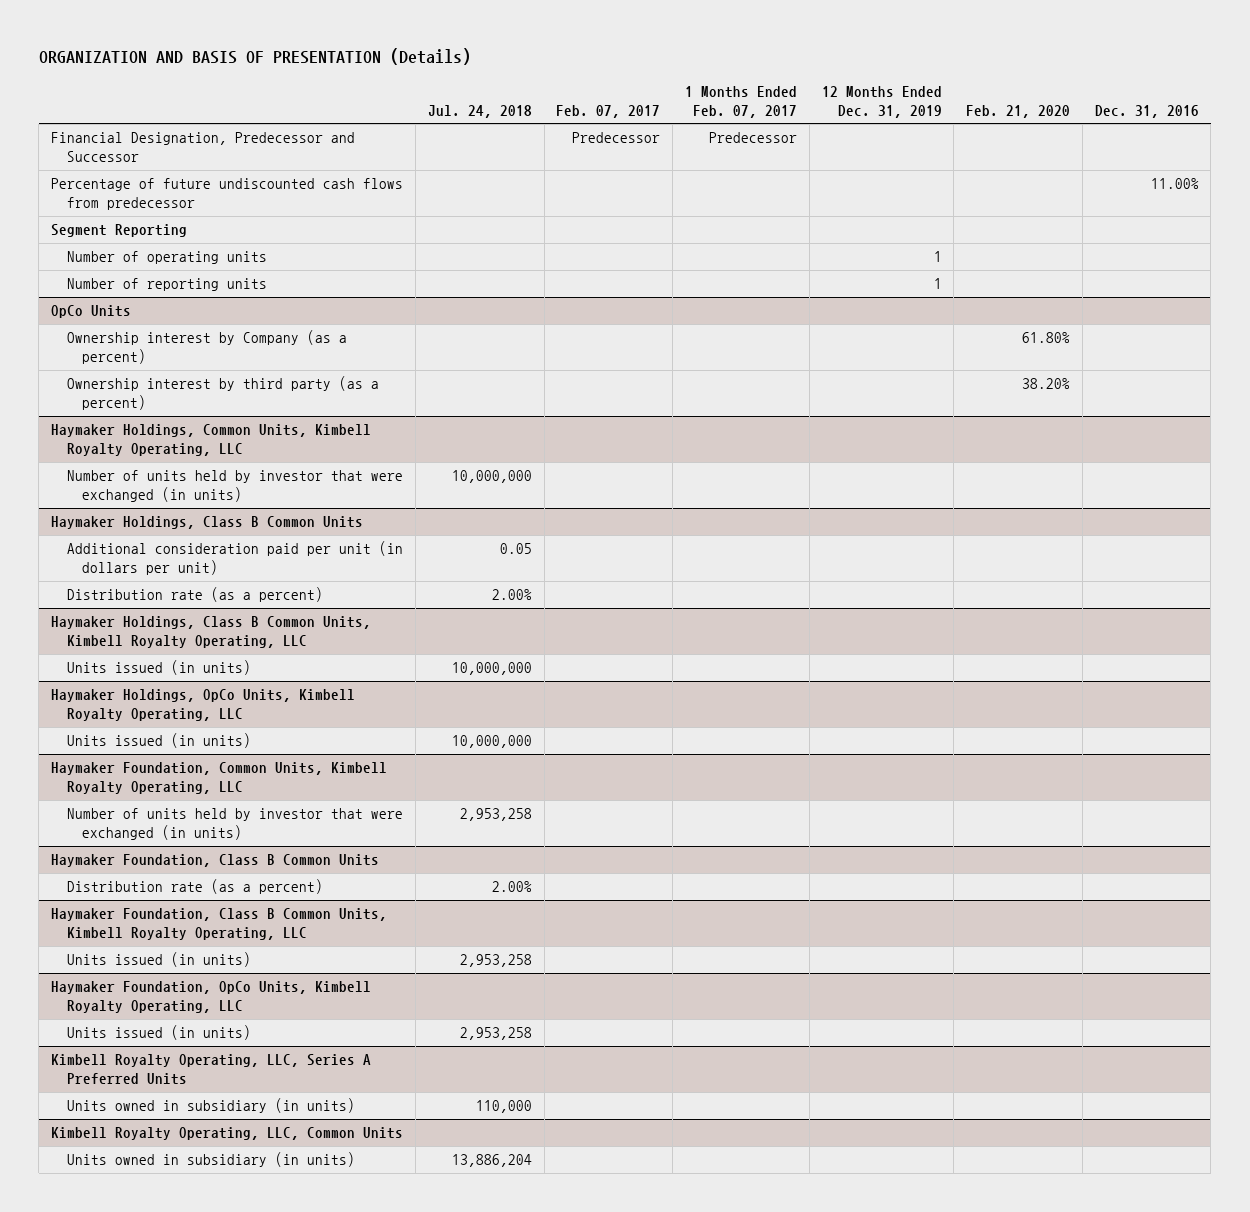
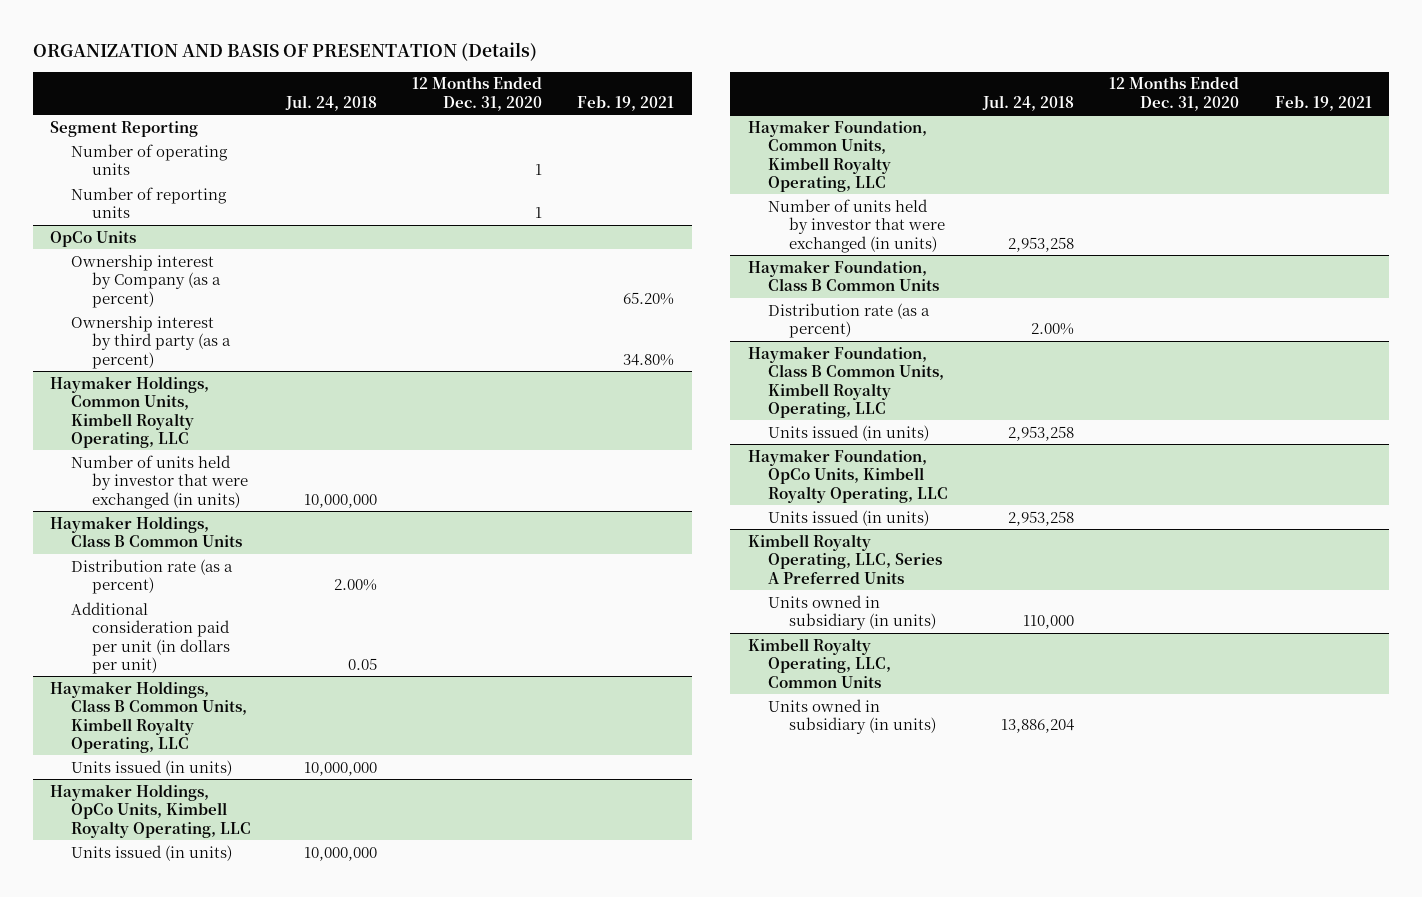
- | Jul. 24, 2018 | Feb. 07, 2017 | 1 Months Ended Feb. 07, 2017 | 12 Months Ended Dec. 31, 2019 | Feb. 21, 2020 | Dec. 31, 2016
+ | Jul. 24, 2018 | 12 Months Ended Dec. 31, 2020 | Feb. 19, 2021
- Financial Designation, Predecessor and Successor | | Predecessor | Predecessor | | |
- Percentage of future undiscounted cash flows from predecessor | | | | | | 11.00%
@ Haymaker Holdings, Class B Common Units
moved down: Additional consideration paid per unit (in dollars per unit) | 0.05 | |

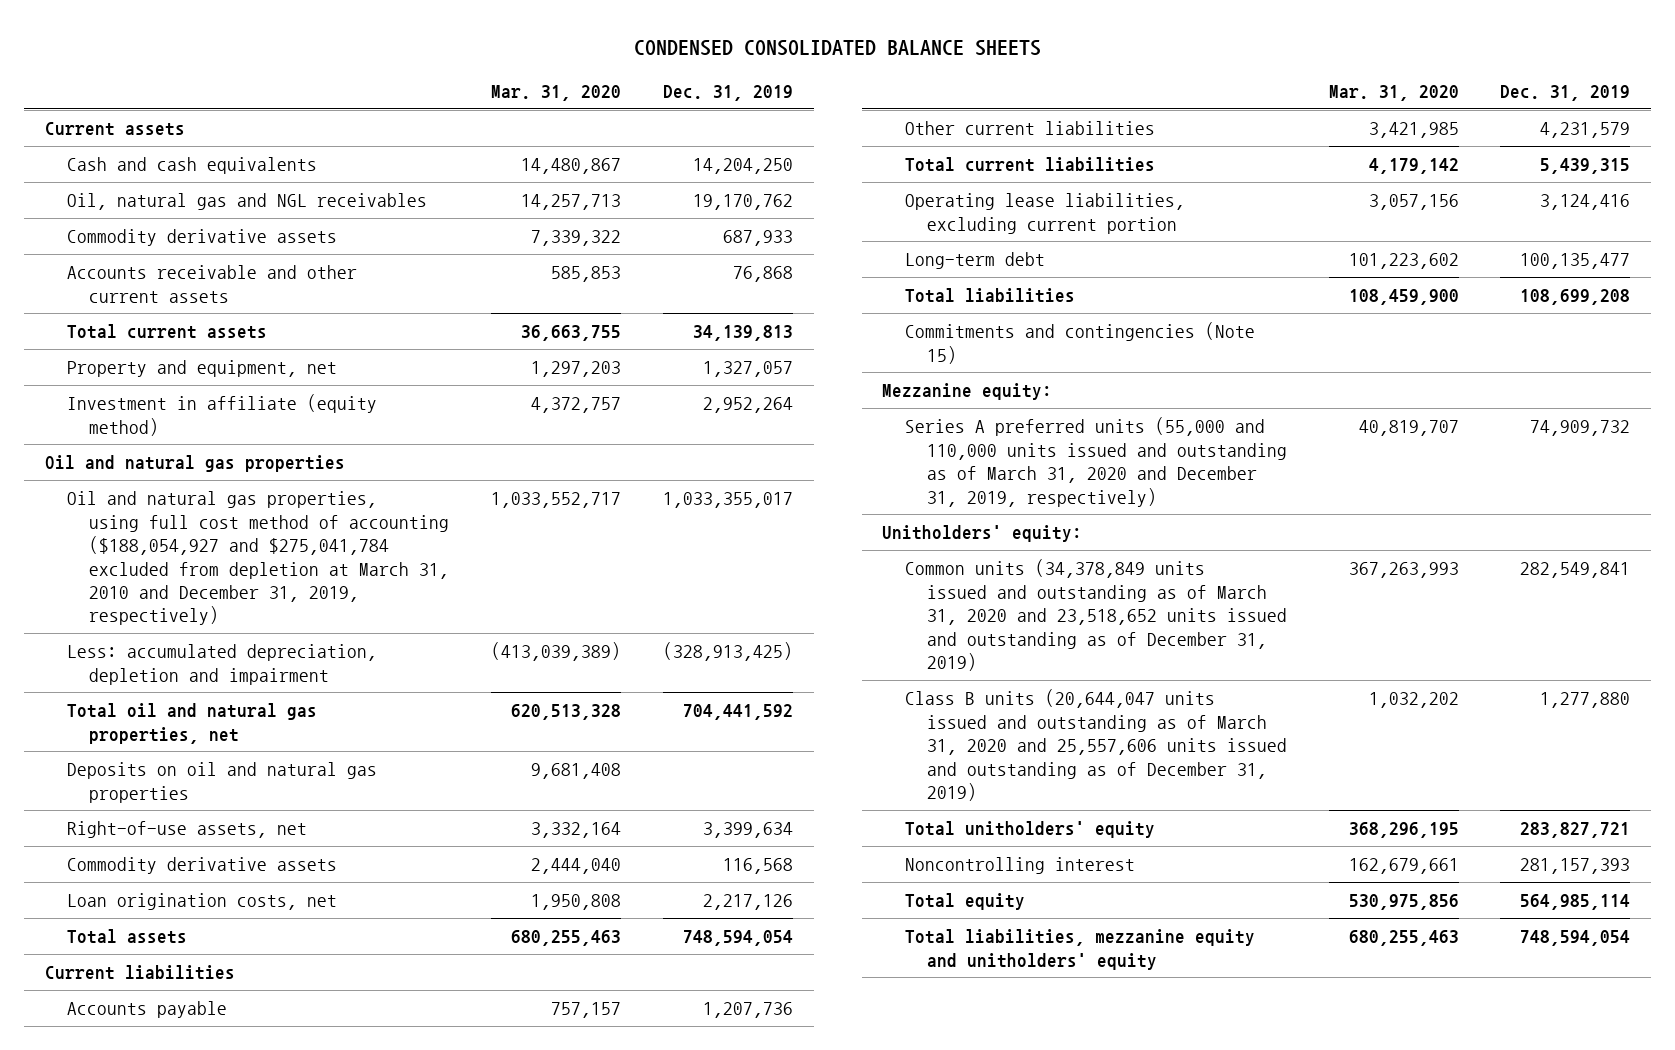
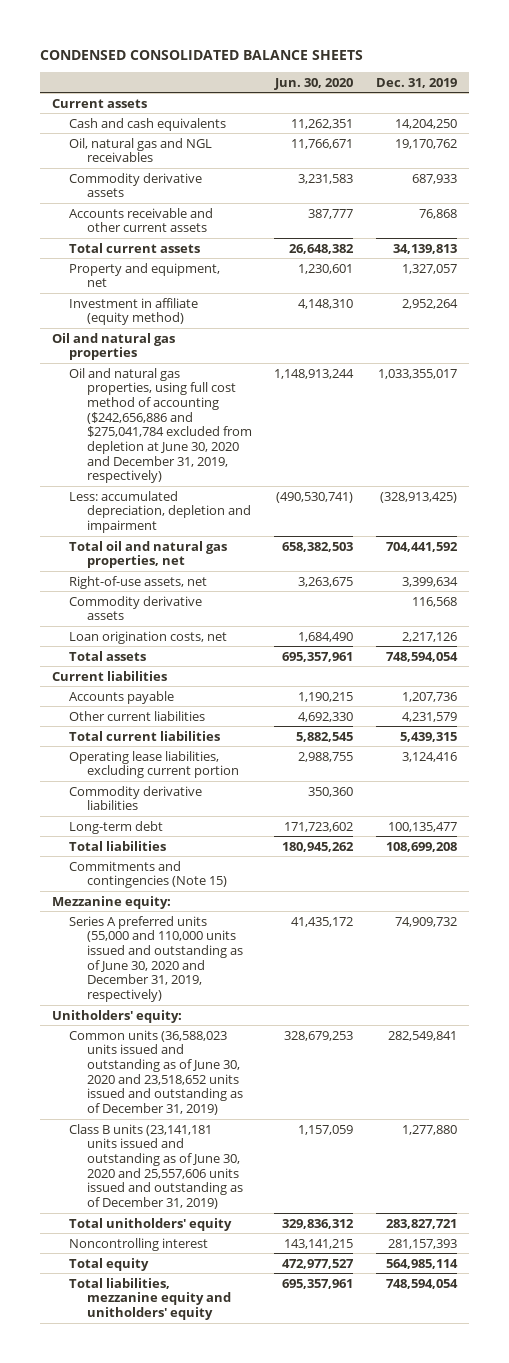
- | Mar. 31, 2020 | Dec. 31, 2019
+ | Jun. 30, 2020 | Dec. 31, 2019
- Oil and natural gas properties, using full cost method of accounting ($188,054,927 and $275,041,784 excluded from depletion at March 31, 2010 and December 31, 2019, respectively) | 1,033,552,717 | 1,033,355,017
+ Oil and natural gas properties, using full cost method of accounting ($242,656,886 and $275,041,784 excluded from depletion at June 30, 2020 and December 31, 2019, respectively) | 1,148,913,244 | 1,033,355,017
- Deposits on oil and natural gas properties | 9,681,408 |
+ Commodity derivative liabilities | 350,360 |
- Series A preferred units (55,000 and 110,000 units issued and outstanding as of March 31, 2020 and December 31, 2019, respectively) | 40,819,707 | 74,909,732
+ Series A preferred units (55,000 and 110,000 units issued and outstanding as of June 30, 2020 and December 31, 2019, respectively) | 41,435,172 | 74,909,732
- Common units (34,378,849 units issued and outstanding as of March 31, 2020 and 23,518,652 units issued and outstanding as of December 31, 2019) | 367,263,993 | 282,549,841
- Class B units (20,644,047 units issued and outstanding as of March 31, 2020 and 25,557,606 units issued and outstanding as of December 31, 2019) | 1,032,202 | 1,277,880
+ Common units (36,588,023 units issued and outstanding as of June 30, 2020 and 23,518,652 units issued and outstanding as of December 31, 2019) | 328,679,253 | 282,549,841
+ Class B units (23,141,181 units issued and outstanding as of June 30, 2020 and 25,557,606 units issued and outstanding as of December 31, 2019) | 1,157,059 | 1,277,880

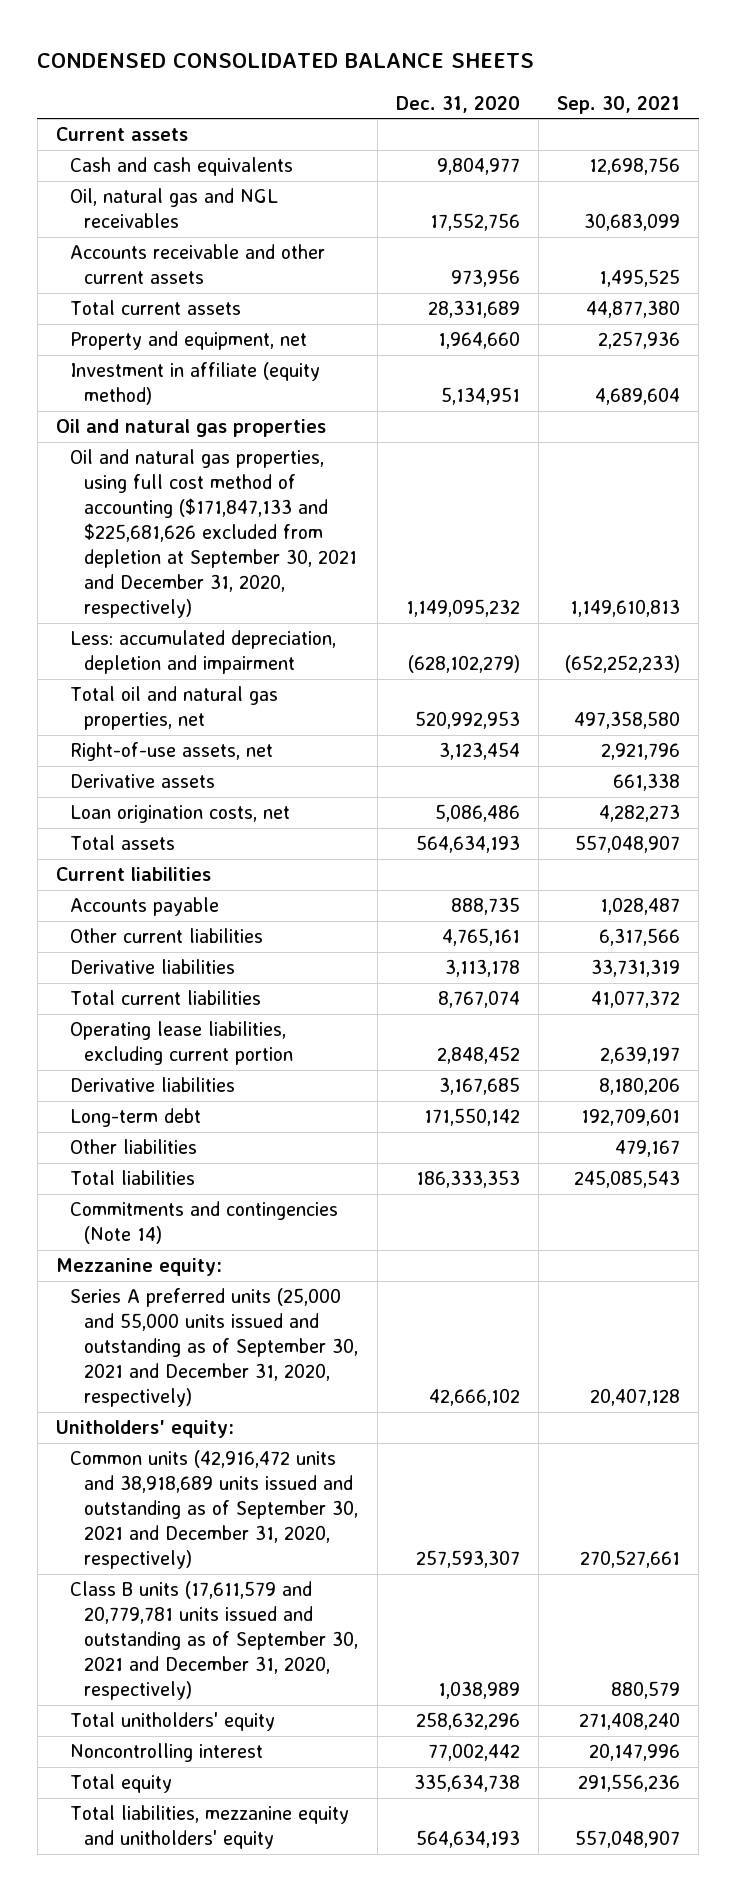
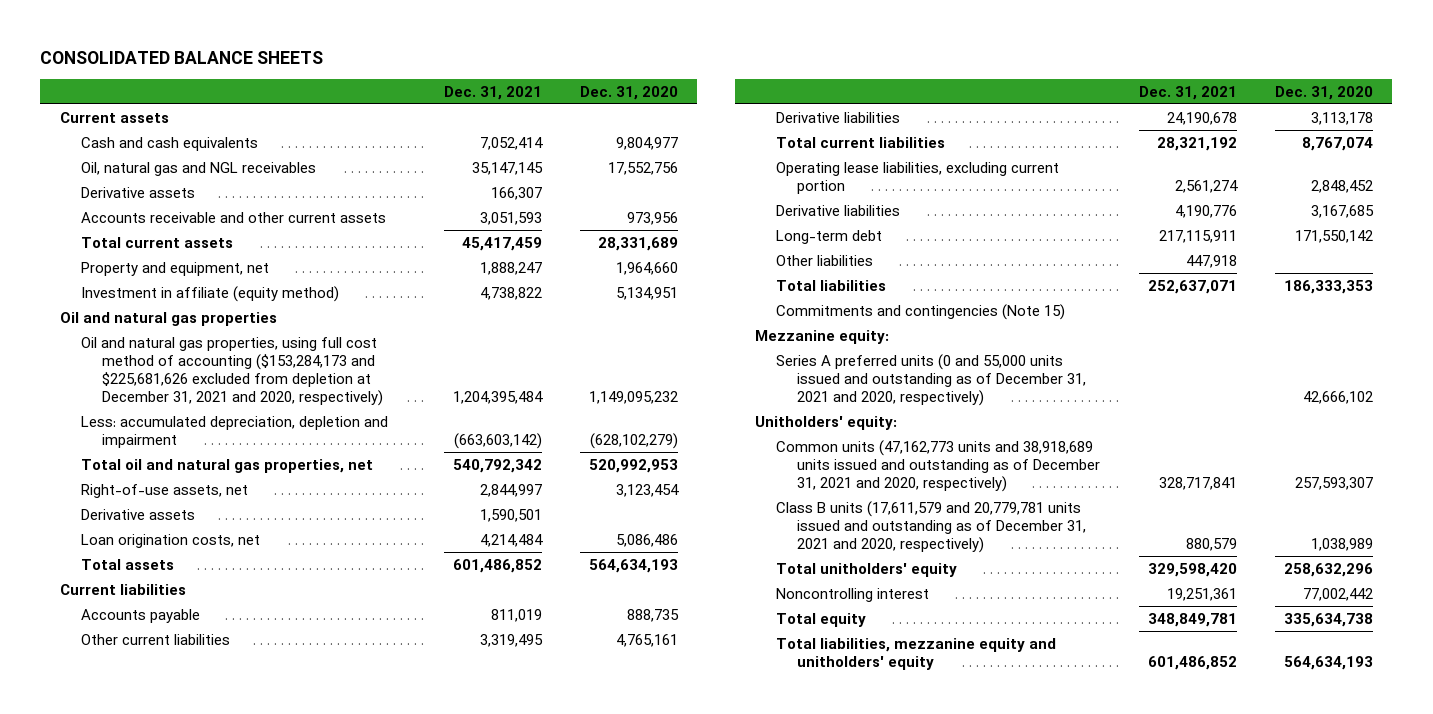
- CONDENSED CONSOLIDATED BALANCE SHEETS
+ CONSOLIDATED BALANCE SHEETS
- | Dec. 31, 2020 | Sep. 30, 2021
+ | Dec. 31, 2021 | Dec. 31, 2020
+ Derivative assets | 166,307 |
- Oil and natural gas properties, using full cost method of accounting ($171,847,133 and $225,681,626 excluded from depletion at September 30, 2021 and December 31, 2020, respectively) | 1,149,095,232 | 1,149,610,813
+ Oil and natural gas properties, using full cost method of accounting ($153,284,173 and $225,681,626 excluded from depletion at December 31, 2021 and 2020, respectively) | 1,204,395,484 | 1,149,095,232
- Commitments and contingencies (Note 14)
+ Commitments and contingencies (Note 15)
- Series A preferred units (25,000 and 55,000 units issued and outstanding as of September 30, 2021 and December 31, 2020, respectively) | 42,666,102 | 20,407,128
+ Series A preferred units (0 and 55,000 units issued and outstanding as of December 31, 2021 and 2020, respectively) | | 42,666,102
- Common units (42,916,472 units and 38,918,689 units issued and outstanding as of September 30, 2021 and December 31, 2020, respectively) | 257,593,307 | 270,527,661
- Class B units (17,611,579 and 20,779,781 units issued and outstanding as of September 30, 2021 and December 31, 2020, respectively) | 1,038,989 | 880,579
+ Common units (47,162,773 units and 38,918,689 units issued and outstanding as of December 31, 2021 and 2020, respectively) | 328,717,841 | 257,593,307
+ Class B units (17,611,579 and 20,779,781 units issued and outstanding as of December 31, 2021 and 2020, respectively) | 880,579 | 1,038,989

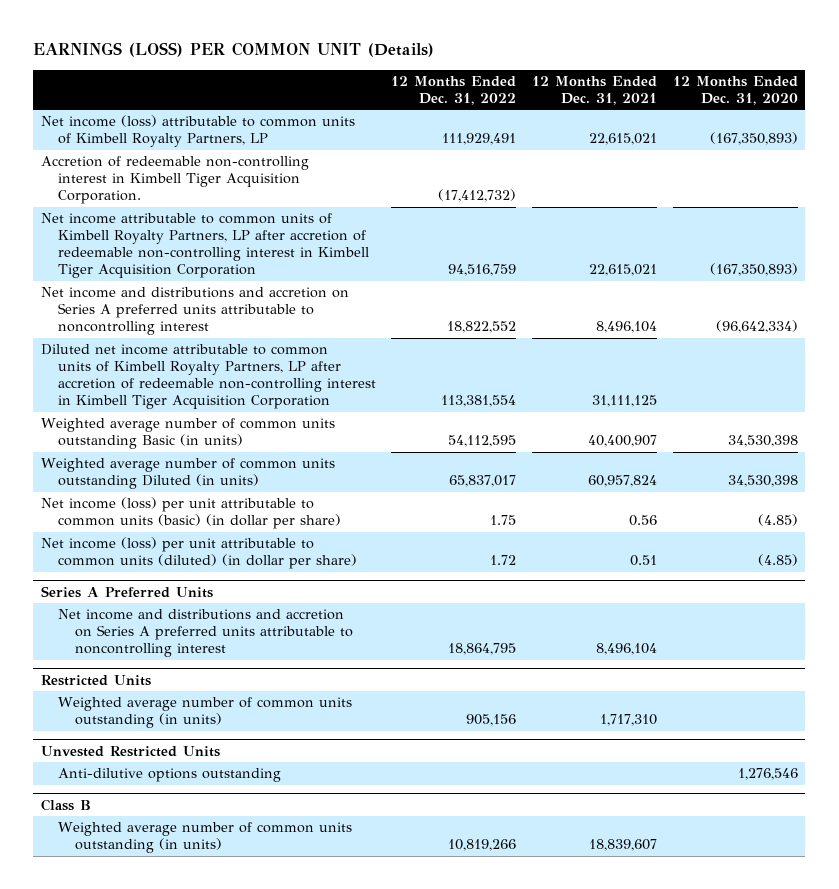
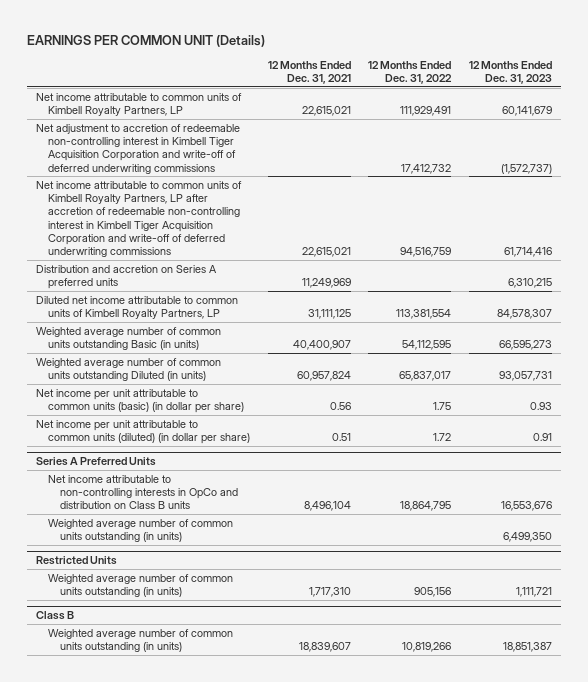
- EARNINGS (LOSS) PER COMMON UNIT (Details)
+ EARNINGS PER COMMON UNIT (Details)
- | 12 Months Ended Dec. 31, 2022 | 12 Months Ended Dec. 31, 2021 | 12 Months Ended Dec. 31, 2020
+ | 12 Months Ended Dec. 31, 2021 | 12 Months Ended Dec. 31, 2022 | 12 Months Ended Dec. 31, 2023
- Net income (loss) attributable to common units of Kimbell Royalty Partners, LP | 111,929,491 | 22,615,021 | (167,350,893)
- Accretion of redeemable non-controlling interest in Kimbell Tiger Acquisition Corporation. | (17,412,732) | |
- Net income attributable to common units of Kimbell Royalty Partners, LP after accretion of redeemable non-controlling interest in Kimbell Tiger Acquisition Corporation | 94,516,759 | 22,615,021 | (167,350,893)
- Net income and distributions and accretion on Series A preferred units attributable to noncontrolling interest | 18,822,552 | 8,496,104 | (96,642,334)
- Diluted net income attributable to common units of Kimbell Royalty Partners, LP after accretion of redeemable non-controlling interest in Kimbell Tiger Acquisition Corporation | 113,381,554 | 31,111,125 |
+ Net income attributable to common units of Kimbell Royalty Partners, LP | 22,615,021 | 111,929,491 | 60,141,679
+ Net adjustment to accretion of redeemable non-controlling interest in Kimbell Tiger Acquisition Corporation and write-off of deferred underwriting commissions | | 17,412,732 | (1,572,737)
+ Net income attributable to common units of Kimbell Royalty Partners, LP after accretion of redeemable non-controlling interest in Kimbell Tiger Acquisition Corporation and write-off of deferred underwriting commissions | 22,615,021 | 94,516,759 | 61,714,416
+ Distribution and accretion on Series A preferred units | 11,249,969 | | 6,310,215
+ Diluted net income attributable to common units of Kimbell Royalty Partners, LP | 31,111,125 | 113,381,554 | 84,578,307
- Net income (loss) per unit attributable to common units (basic) (in dollar per share) | 1.75 | 0.56 | (4.85)
- Net income (loss) per unit attributable to common units (diluted) (in dollar per share) | 1.72 | 0.51 | (4.85)
+ Net income per unit attributable to common units (basic) (in dollar per share) | 0.56 | 1.75 | 0.93
+ Net income per unit attributable to common units (diluted) (in dollar per share) | 0.51 | 1.72 | 0.91
@ Series A Preferred Units
- Net income and distributions and accretion on Series A preferred units attributable to noncontrolling interest | 18,864,795 | 8,496,104 |
+ Net income attributable to non-controlling interests in OpCo and distribution on Class B units | 8,496,104 | 18,864,795 | 16,553,676
+ Weighted average number of common units outstanding (in units) | | | 6,499,350
- Unvested Restricted Units
- Anti-dilutive options outstanding | | | 1,276,546

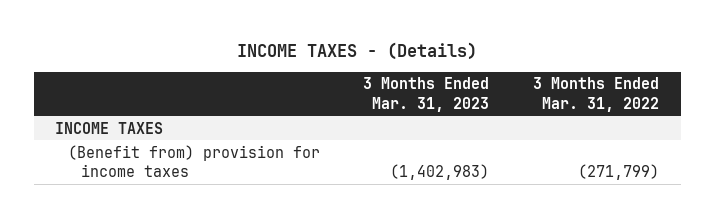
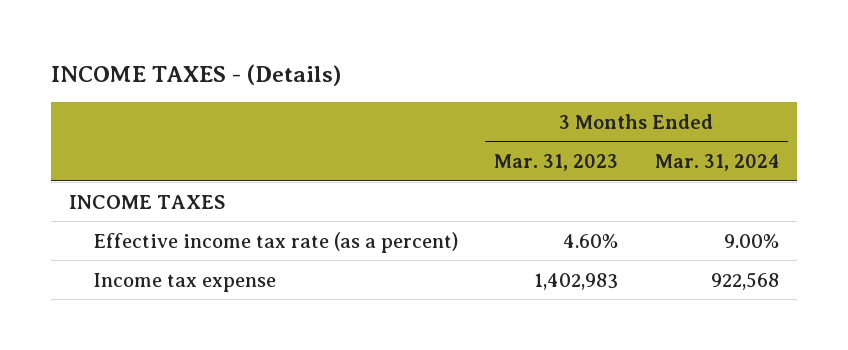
- | 3 Months Ended Mar. 31, 2023 | 3 Months Ended Mar. 31, 2022
+ | 3 Months Ended Mar. 31, 2023 | 3 Months Ended Mar. 31, 2024
- (Benefit from) provision for income taxes | (1,402,983) | (271,799)
+ Effective income tax rate (as a percent) | 4.60% | 9.00%
+ Income tax expense | 1,402,983 | 922,568

